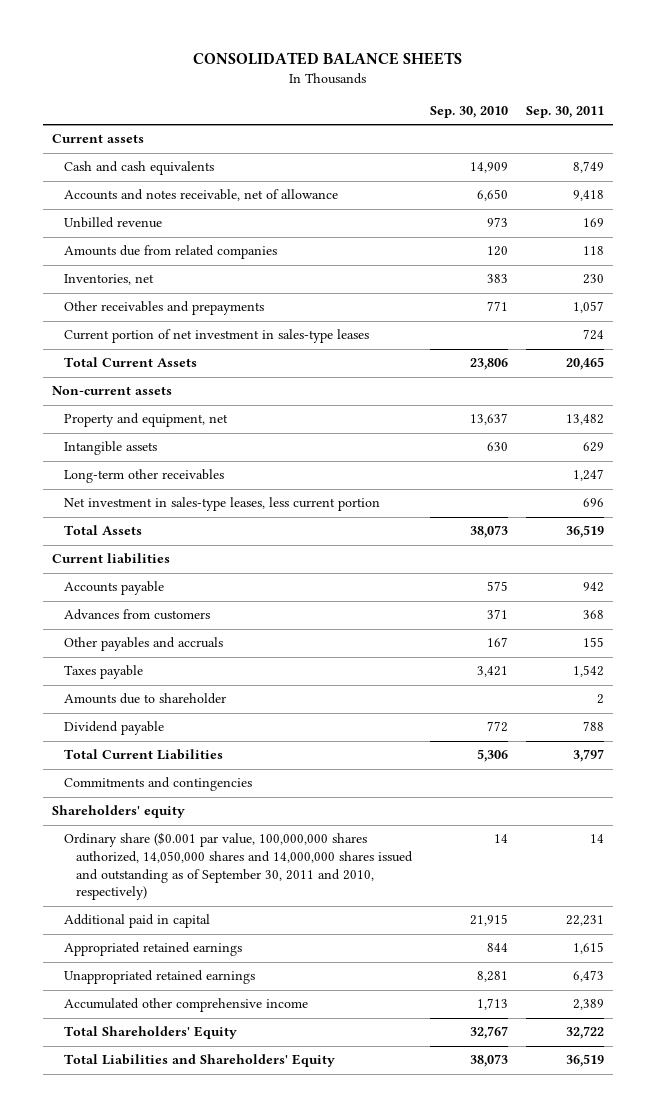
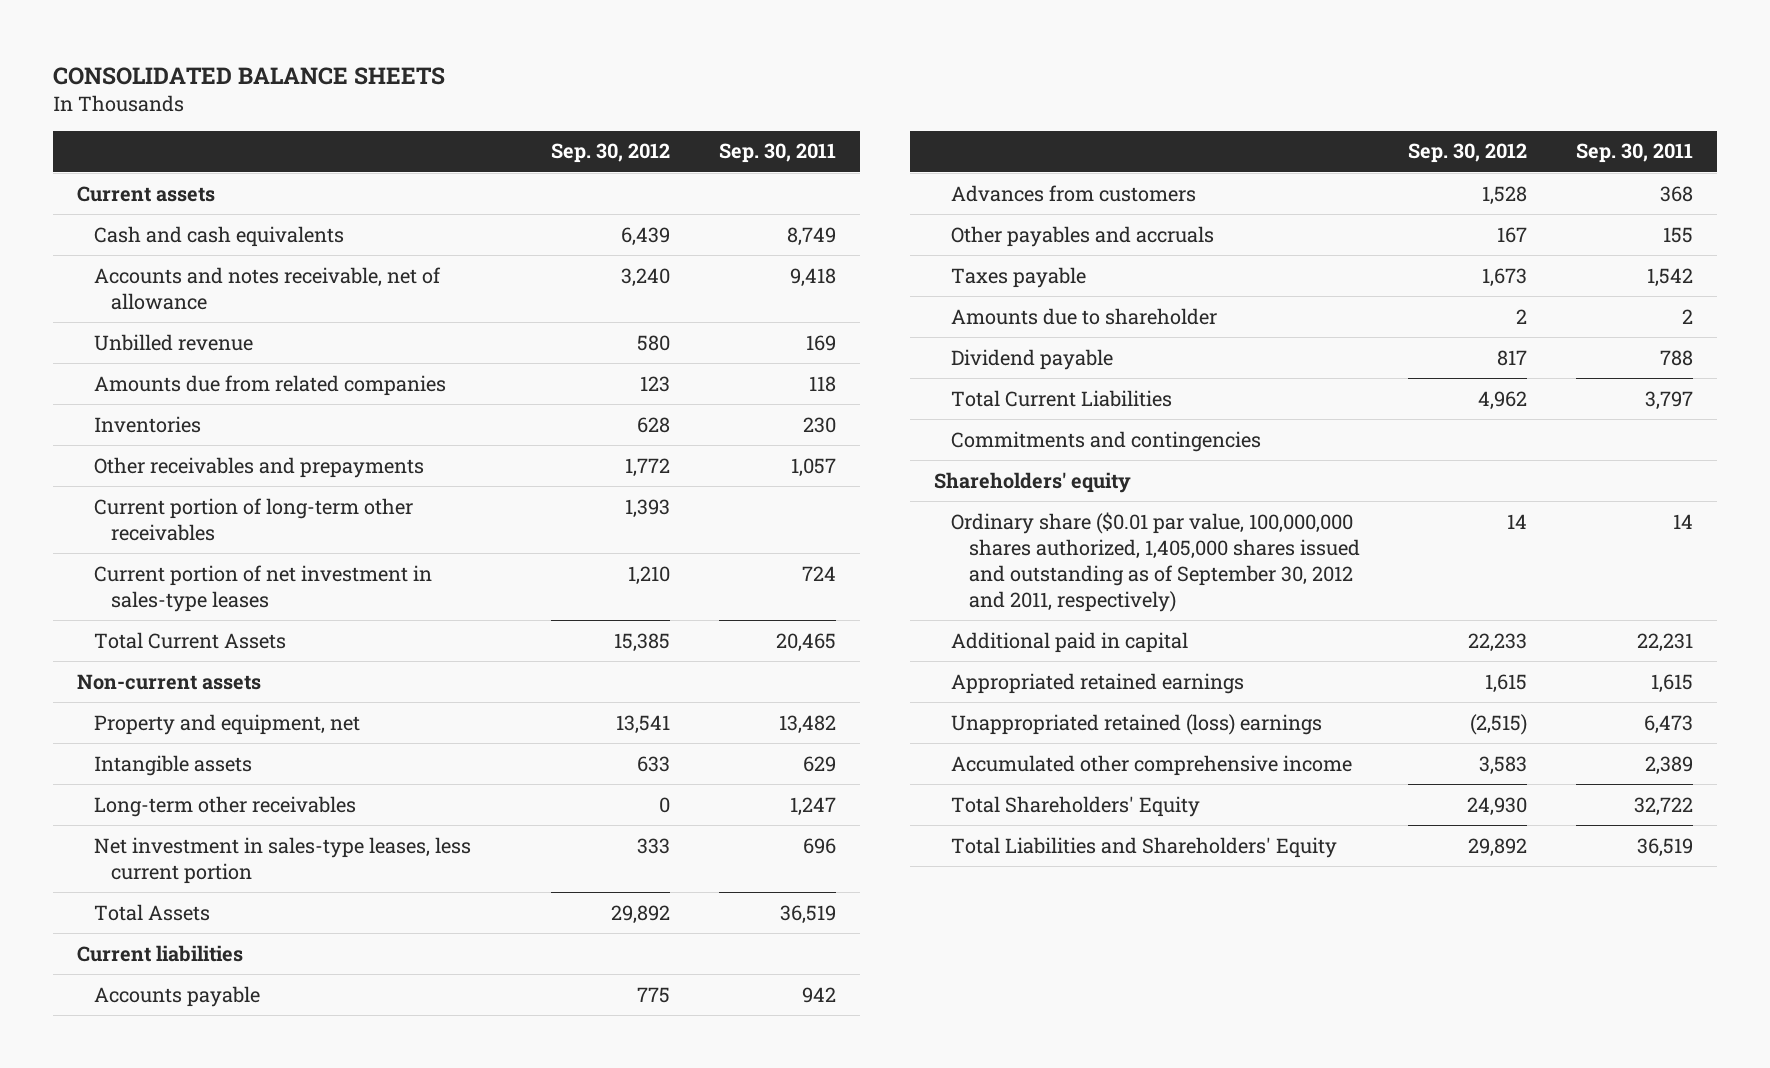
- | Sep. 30, 2010 | Sep. 30, 2011
+ | Sep. 30, 2012 | Sep. 30, 2011
- Inventories, net | 383 | 230
+ Inventories | 628 | 230
+ Current portion of long-term other receivables | 1,393 |
- Ordinary share ($0.001 par value, 100,000,000 shares authorized, 14,050,000 shares and 14,000,000 shares issued and outstanding as of September 30, 2011 and 2010, respectively) | 14 | 14
+ Ordinary share ($0.01 par value, 100,000,000 shares authorized, 1,405,000 shares issued and outstanding as of September 30, 2012 and 2011, respectively) | 14 | 14
- Unappropriated retained earnings | 8,281 | 6,473
+ Unappropriated retained (loss) earnings | (2,515) | 6,473

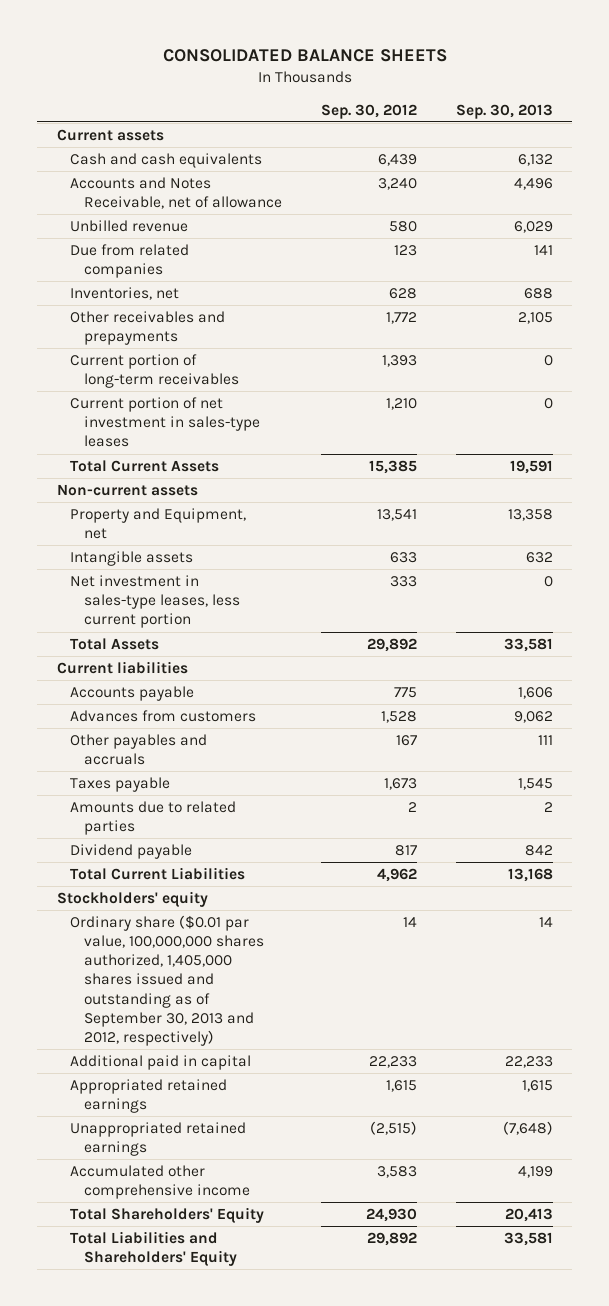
- | Sep. 30, 2012 | Sep. 30, 2011
+ | Sep. 30, 2012 | Sep. 30, 2013
- Accounts and notes receivable, net of allowance | 3,240 | 9,418
+ Accounts and Notes Receivable, net of allowance | 3,240 | 4,496
- Amounts due from related companies | 123 | 118
- Inventories | 628 | 230
+ Due from related companies | 123 | 141
+ Inventories, net | 628 | 688
- Current portion of long-term other receivables | 1,393 |
+ Current portion of long-term receivables | 1,393 | 0
- Property and equipment, net | 13,541 | 13,482
+ Property and Equipment, net | 13,541 | 13,358
- Long-term other receivables | 0 | 1,247
- Amounts due to shareholder | 2 | 2
+ Amounts due to related parties | 2 | 2
- Commitments and contingencies
- Shareholders' equity
- Ordinary share ($0.01 par value, 100,000,000 shares authorized, 1,405,000 shares issued and outstanding as of September 30, 2012 and 2011, respectively) | 14 | 14
+ Stockholders' equity
+ Ordinary share ($0.01 par value, 100,000,000 shares authorized, 1,405,000 shares issued and outstanding as of September 30, 2013 and 2012, respectively) | 14 | 14
- Unappropriated retained (loss) earnings | (2,515) | 6,473
+ Unappropriated retained earnings | (2,515) | (7,648)

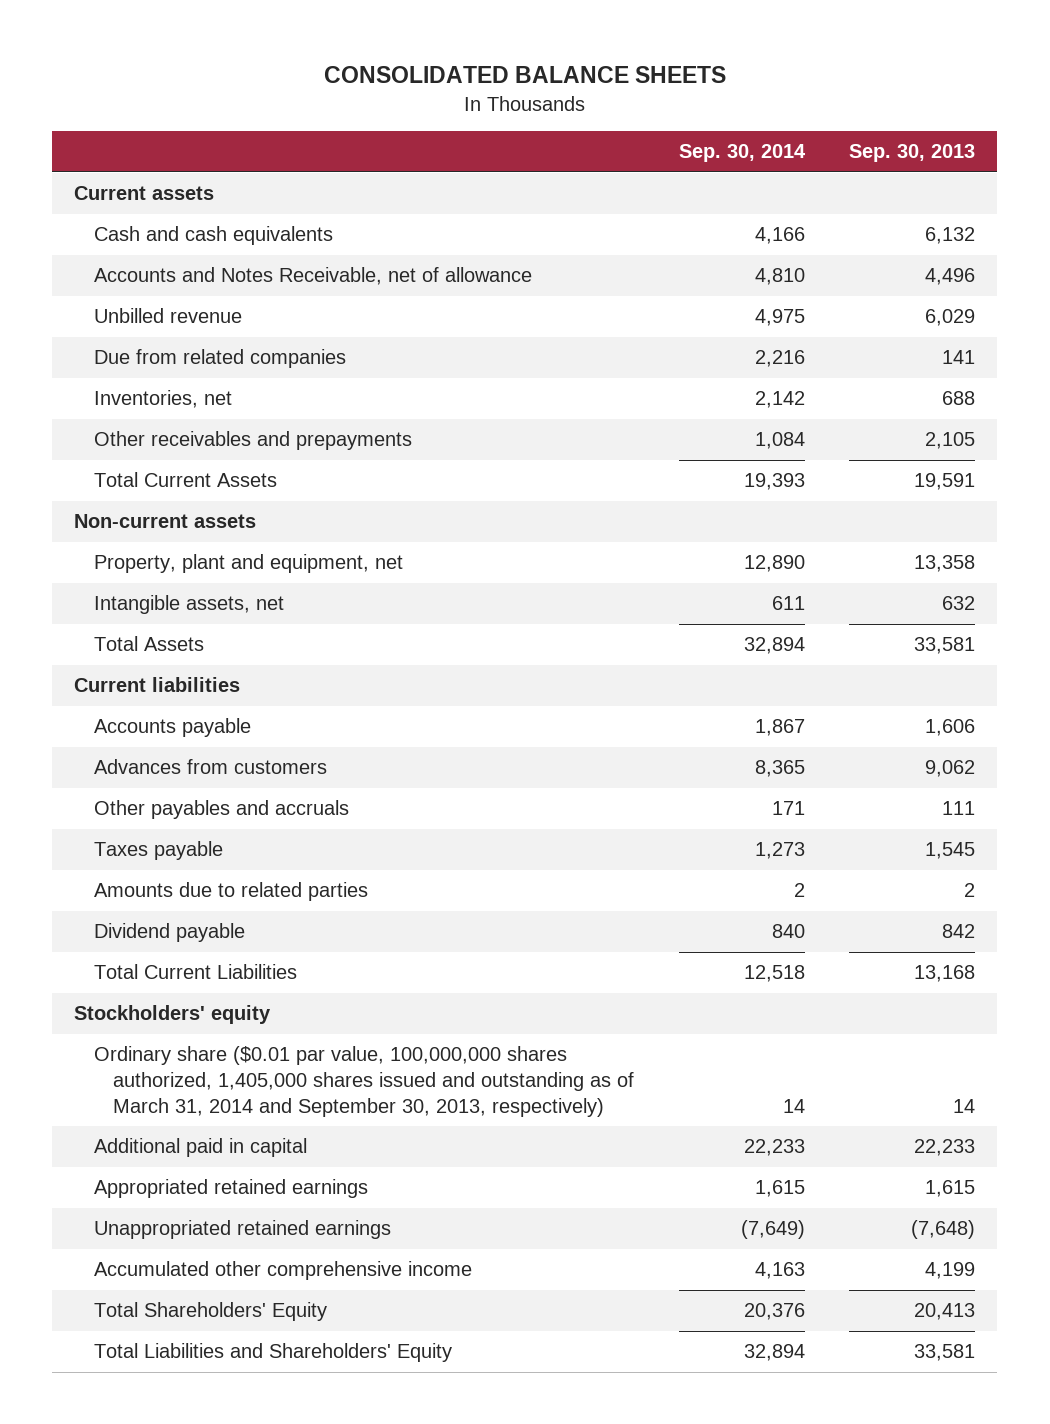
- | Sep. 30, 2012 | Sep. 30, 2013
+ | Sep. 30, 2014 | Sep. 30, 2013
- Current portion of long-term receivables | 1,393 | 0
- Current portion of net investment in sales-type leases | 1,210 | 0
- Property and Equipment, net | 13,541 | 13,358
- Intangible assets | 633 | 632
- Net investment in sales-type leases, less current portion | 333 | 0
+ Property, plant and equipment, net | 12,890 | 13,358
+ Intangible assets, net | 611 | 632
- Ordinary share ($0.01 par value, 100,000,000 shares authorized, 1,405,000 shares issued and outstanding as of September 30, 2013 and 2012, respectively) | 14 | 14
+ Ordinary share ($0.01 par value, 100,000,000 shares authorized, 1,405,000 shares issued and outstanding as of March 31, 2014 and September 30, 2013, respectively) | 14 | 14

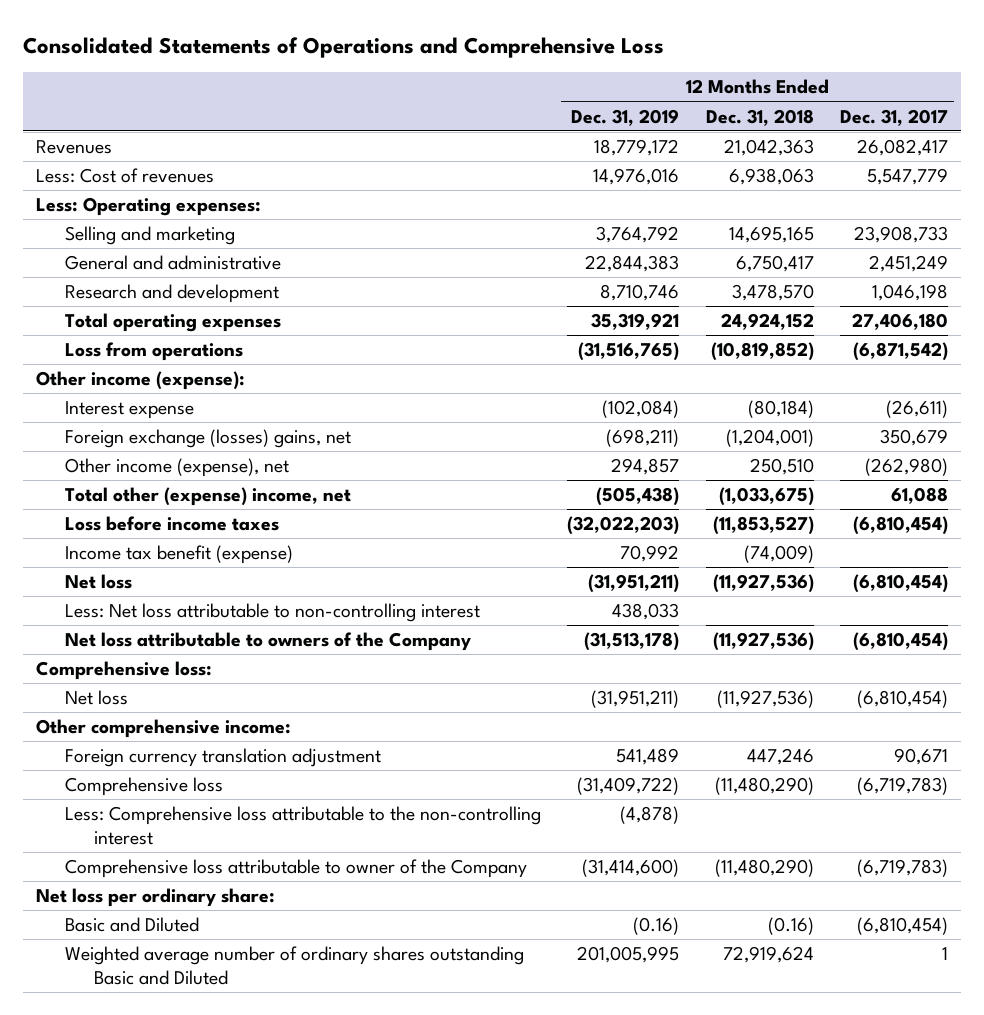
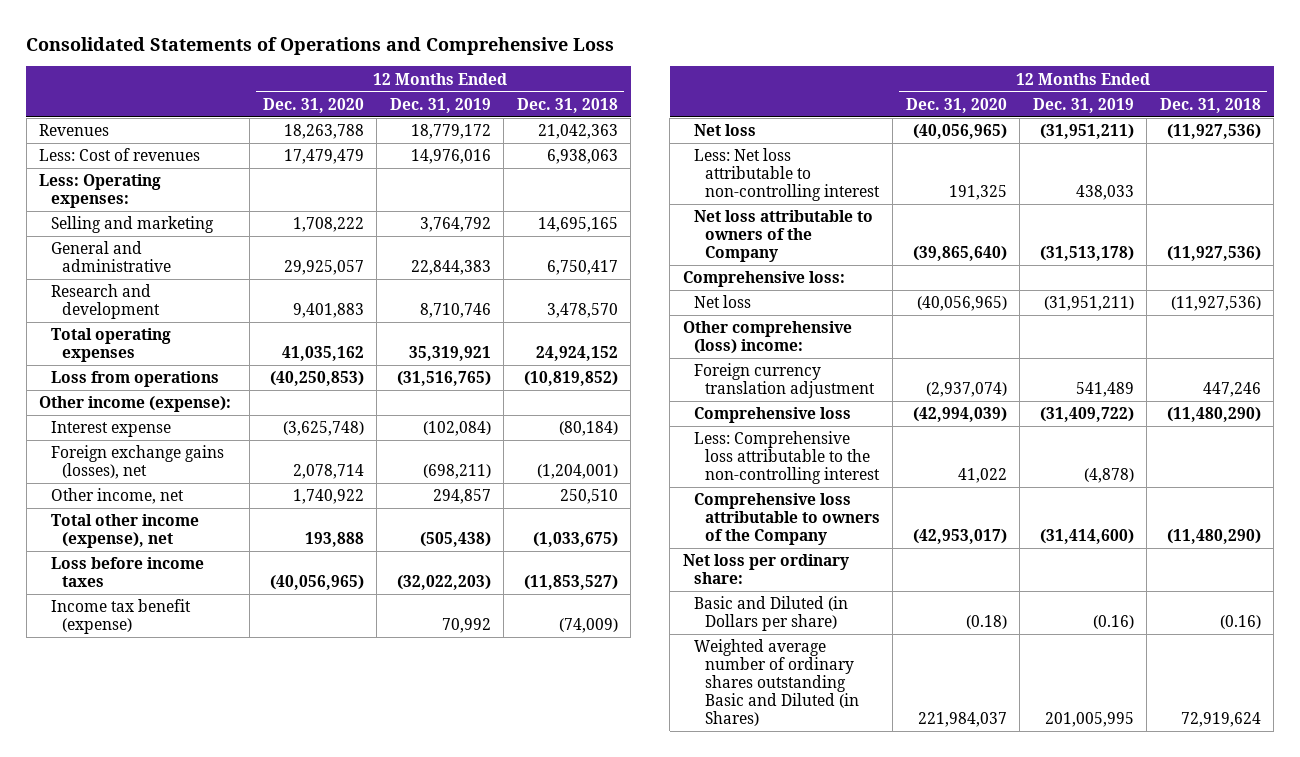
- | 12 Months Ended Dec. 31, 2019 | 12 Months Ended Dec. 31, 2018 | 12 Months Ended Dec. 31, 2017
+ | 12 Months Ended Dec. 31, 2020 | 12 Months Ended Dec. 31, 2019 | 12 Months Ended Dec. 31, 2018
- Foreign exchange (losses) gains, net | (698,211) | (1,204,001) | 350,679
- Other income (expense), net | 294,857 | 250,510 | (262,980)
- Total other (expense) income, net | (505,438) | (1,033,675) | 61,088
+ Foreign exchange gains (losses), net | 2,078,714 | (698,211) | (1,204,001)
+ Other income, net | 1,740,922 | 294,857 | 250,510
+ Total other income (expense), net | 193,888 | (505,438) | (1,033,675)
- Other comprehensive income:
+ Other comprehensive (loss) income:
- Comprehensive loss attributable to owner of the Company | (31,414,600) | (11,480,290) | (6,719,783)
+ Comprehensive loss attributable to owners of the Company | (42,953,017) | (31,414,600) | (11,480,290)
- Basic and Diluted | (0.16) | (0.16) | (6,810,454)
- Weighted average number of ordinary shares outstanding Basic and Diluted | 201,005,995 | 72,919,624 | 1
+ Basic and Diluted (in Dollars per share) | (0.18) | (0.16) | (0.16)
+ Weighted average number of ordinary shares outstanding Basic and Diluted (in Shares) | 221,984,037 | 201,005,995 | 72,919,624

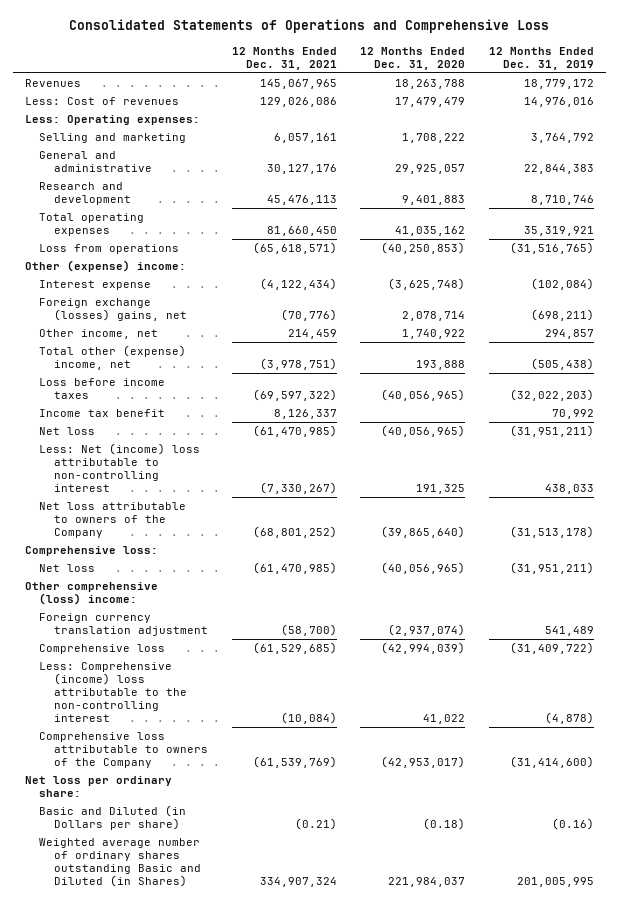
- | 12 Months Ended Dec. 31, 2020 | 12 Months Ended Dec. 31, 2019 | 12 Months Ended Dec. 31, 2018
+ | 12 Months Ended Dec. 31, 2021 | 12 Months Ended Dec. 31, 2020 | 12 Months Ended Dec. 31, 2019
- Other income (expense):
+ Other (expense) income:
- Foreign exchange gains (losses), net | 2,078,714 | (698,211) | (1,204,001)
+ Foreign exchange (losses) gains, net | (70,776) | 2,078,714 | (698,211)
- Total other income (expense), net | 193,888 | (505,438) | (1,033,675)
+ Total other (expense) income, net | (3,978,751) | 193,888 | (505,438)
- Income tax benefit (expense) | | 70,992 | (74,009)
+ Income tax benefit | 8,126,337 | | 70,992
- Less: Net loss attributable to non-controlling interest | 191,325 | 438,033 |
+ Less: Net (income) loss attributable to non-controlling interest | (7,330,267) | 191,325 | 438,033
- Less: Comprehensive loss attributable to the non-controlling interest | 41,022 | (4,878) |
+ Less: Comprehensive (income) loss attributable to the non-controlling interest | (10,084) | 41,022 | (4,878)

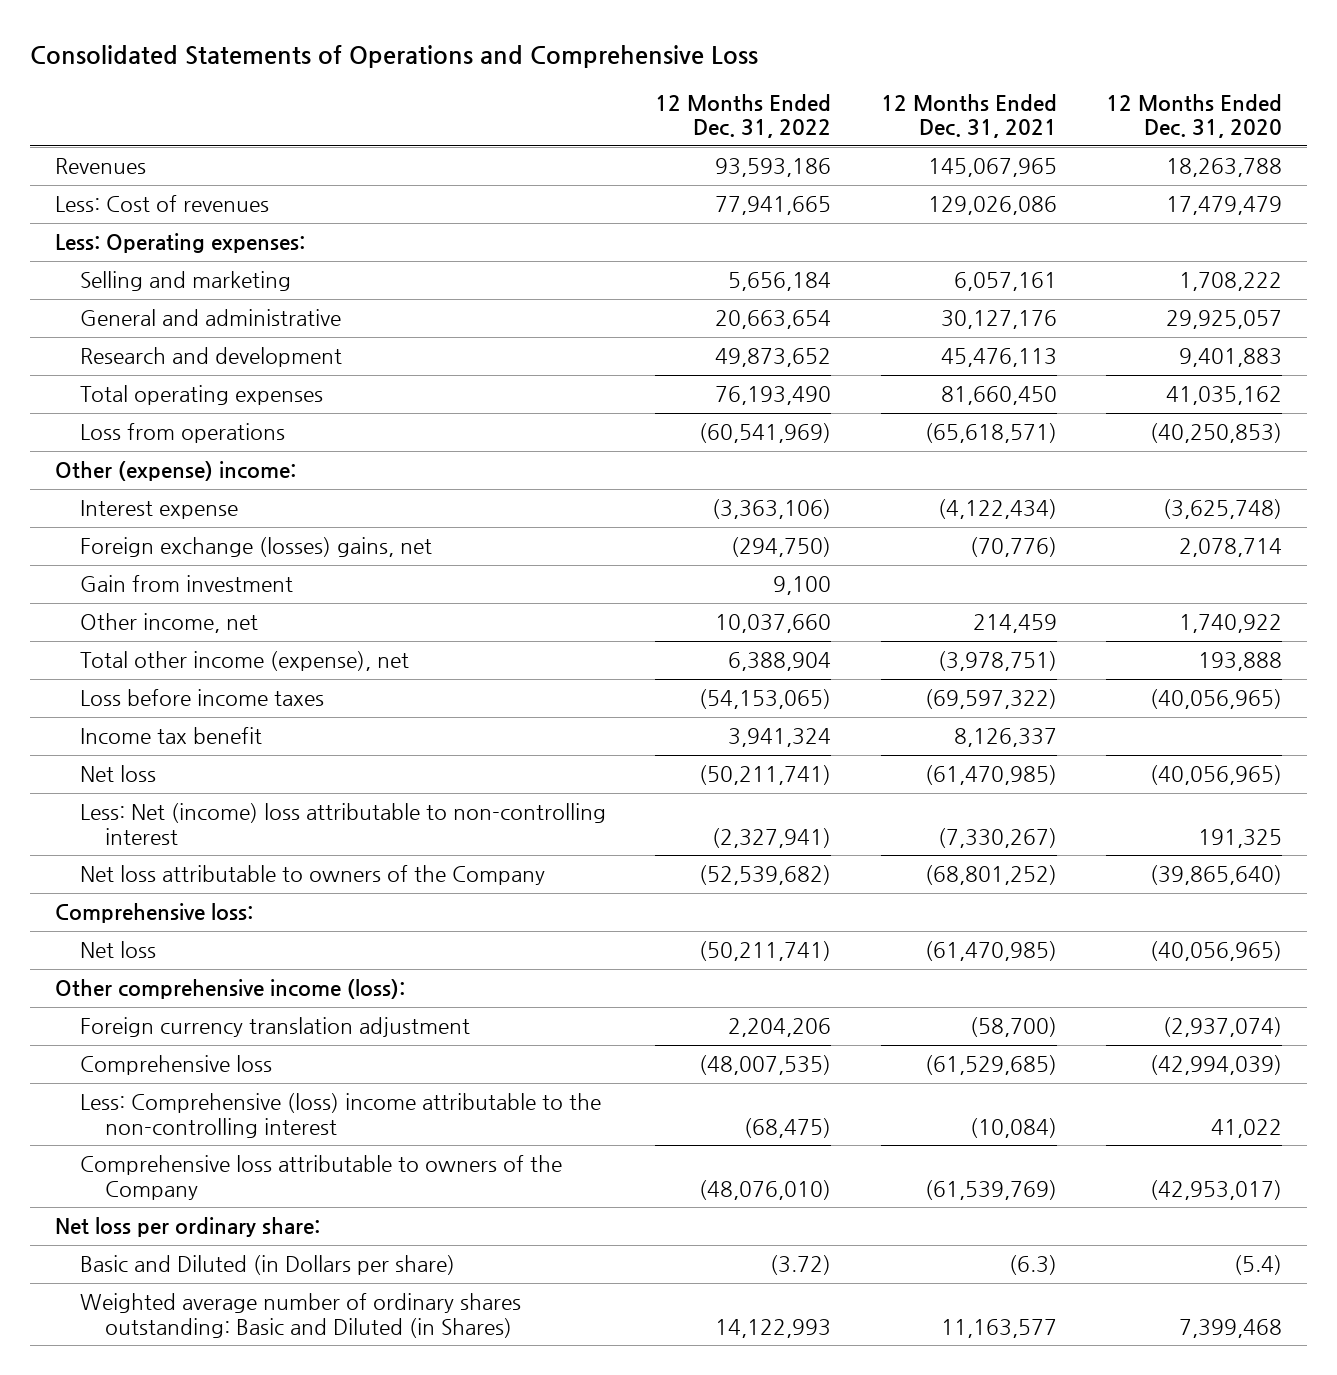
- | 12 Months Ended Dec. 31, 2021 | 12 Months Ended Dec. 31, 2020 | 12 Months Ended Dec. 31, 2019
+ | 12 Months Ended Dec. 31, 2022 | 12 Months Ended Dec. 31, 2021 | 12 Months Ended Dec. 31, 2020
+ Gain from investment | 9,100 | |
- Total other (expense) income, net | (3,978,751) | 193,888 | (505,438)
+ Total other income (expense), net | 6,388,904 | (3,978,751) | 193,888
- Other comprehensive (loss) income:
+ Other comprehensive income (loss):
- Less: Comprehensive (income) loss attributable to the non-controlling interest | (10,084) | 41,022 | (4,878)
+ Less: Comprehensive (loss) income attributable to the non-controlling interest | (68,475) | (10,084) | 41,022
- Basic and Diluted (in Dollars per share) | (0.21) | (0.18) | (0.16)
- Weighted average number of ordinary shares outstanding Basic and Diluted (in Shares) | 334,907,324 | 221,984,037 | 201,005,995
+ Basic and Diluted (in Dollars per share) | (3.72) | (6.3) | (5.4)
+ Weighted average number of ordinary shares outstanding: Basic and Diluted (in Shares) | 14,122,993 | 11,163,577 | 7,399,468

